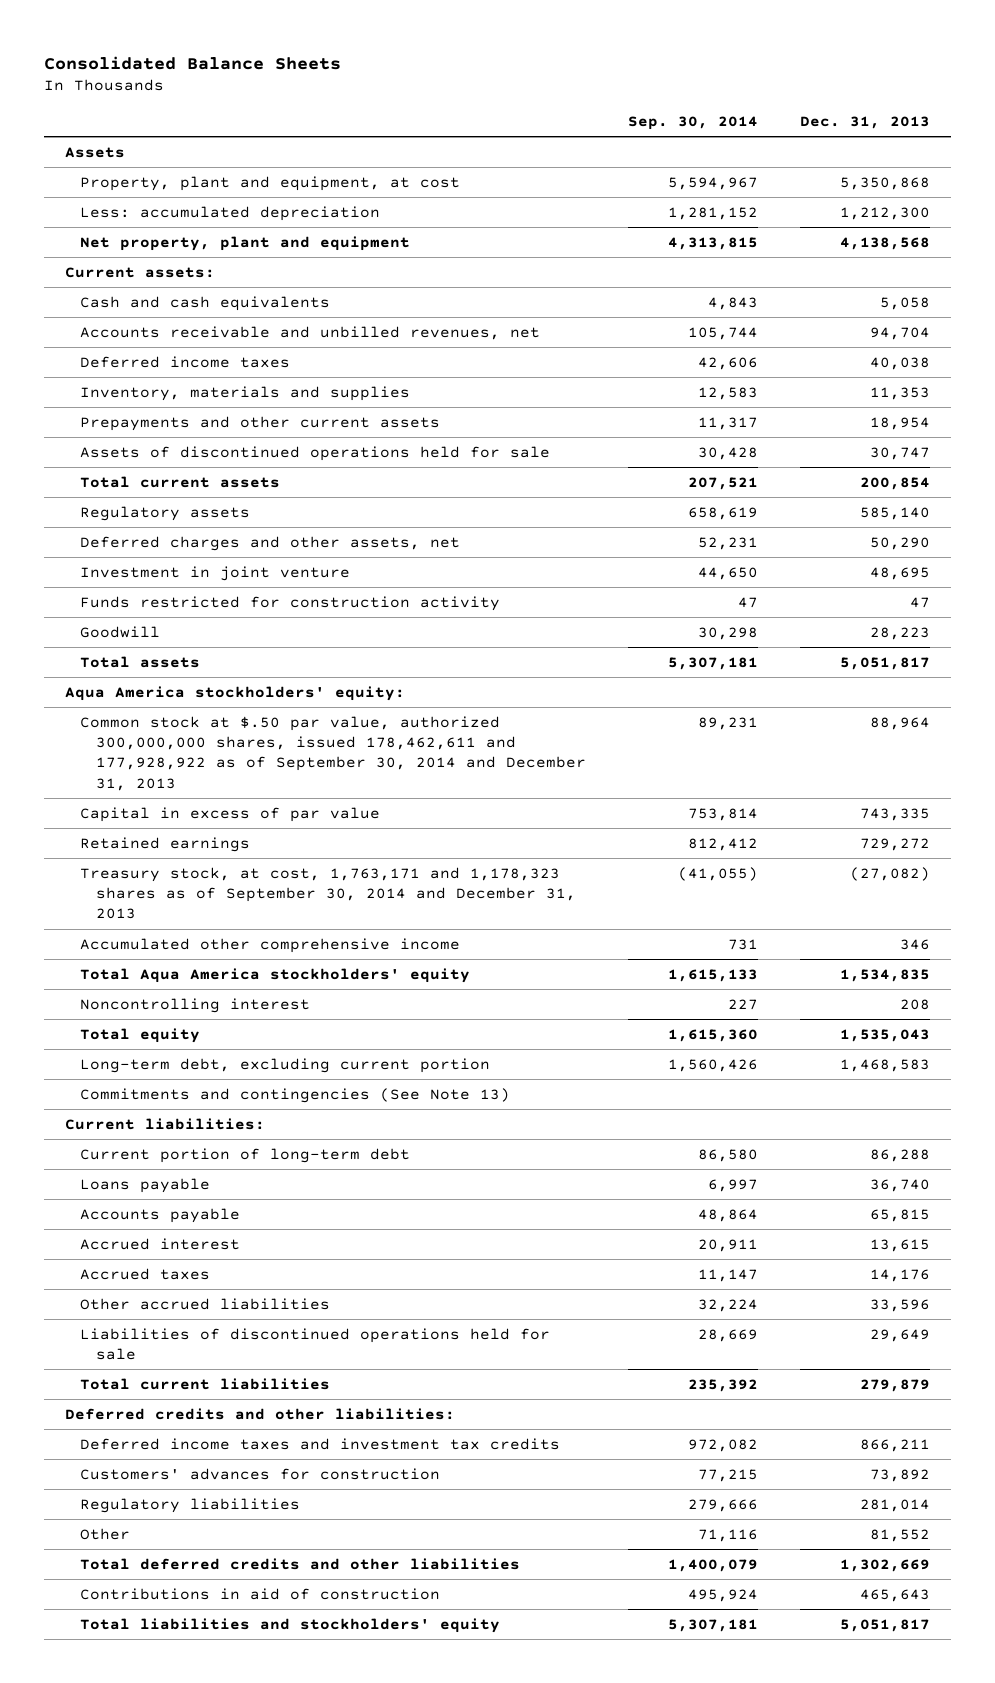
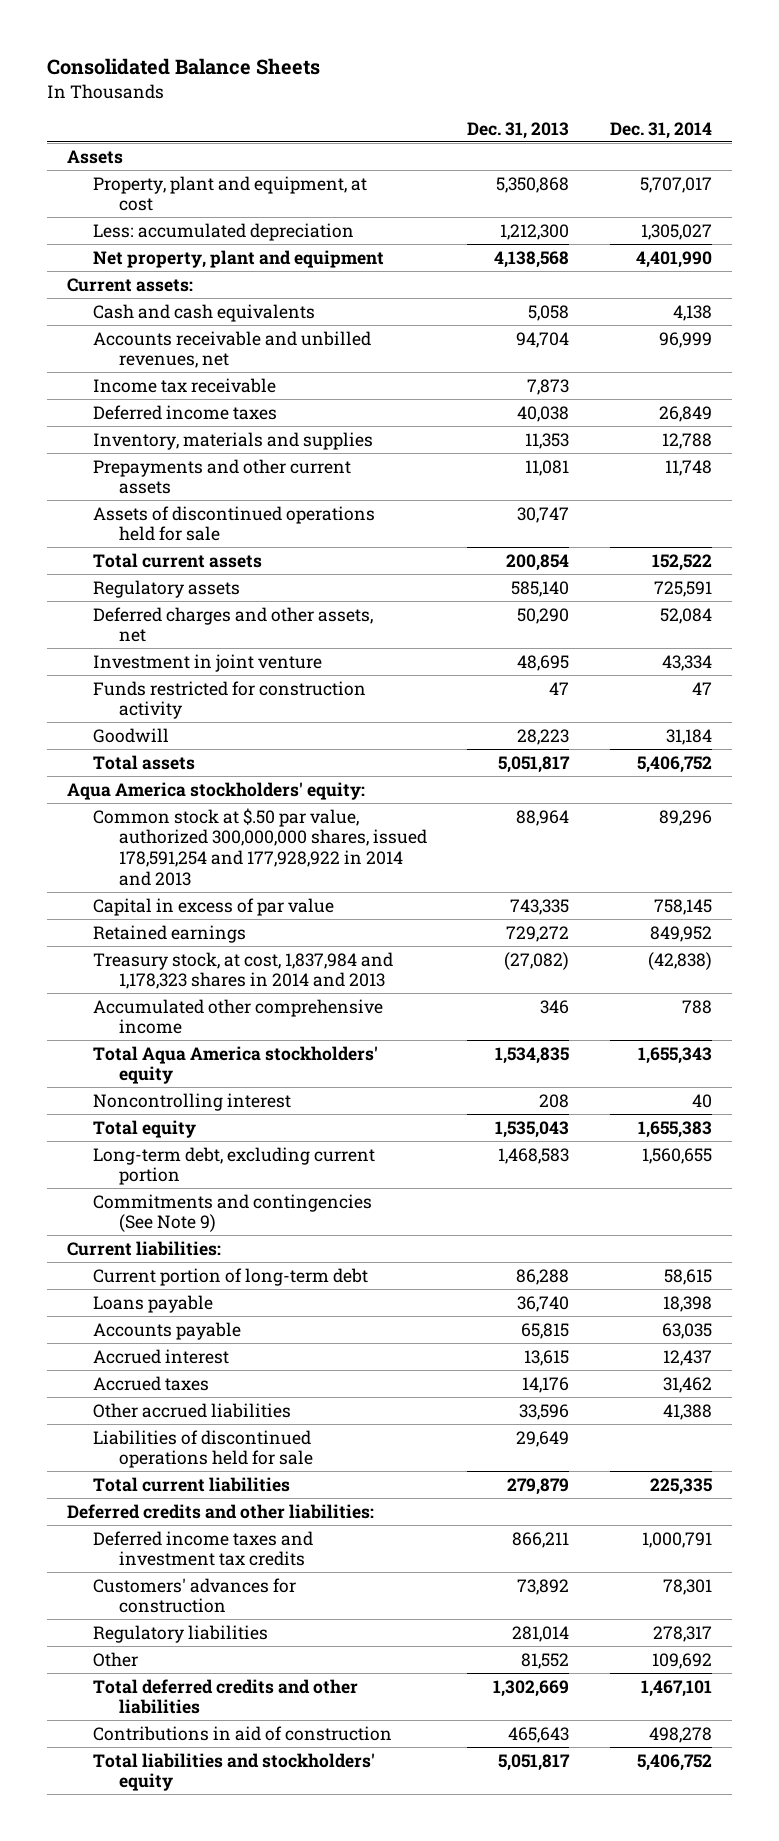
- | Sep. 30, 2014 | Dec. 31, 2013
+ | Dec. 31, 2013 | Dec. 31, 2014
+ Income tax receivable | 7,873 |
- Prepayments and other current assets | 11,317 | 18,954
+ Prepayments and other current assets | 11,081 | 11,748
- Common stock at $.50 par value, authorized 300,000,000 shares, issued 178,462,611 and 177,928,922 as of September 30, 2014 and December 31, 2013 | 89,231 | 88,964
+ Common stock at $.50 par value, authorized 300,000,000 shares, issued 178,591,254 and 177,928,922 in 2014 and 2013 | 88,964 | 89,296
- Treasury stock, at cost, 1,763,171 and 1,178,323 shares as of September 30, 2014 and December 31, 2013 | (41,055) | (27,082)
+ Treasury stock, at cost, 1,837,984 and 1,178,323 shares in 2014 and 2013 | (27,082) | (42,838)
- Commitments and contingencies (See Note 13)
+ Commitments and contingencies (See Note 9)

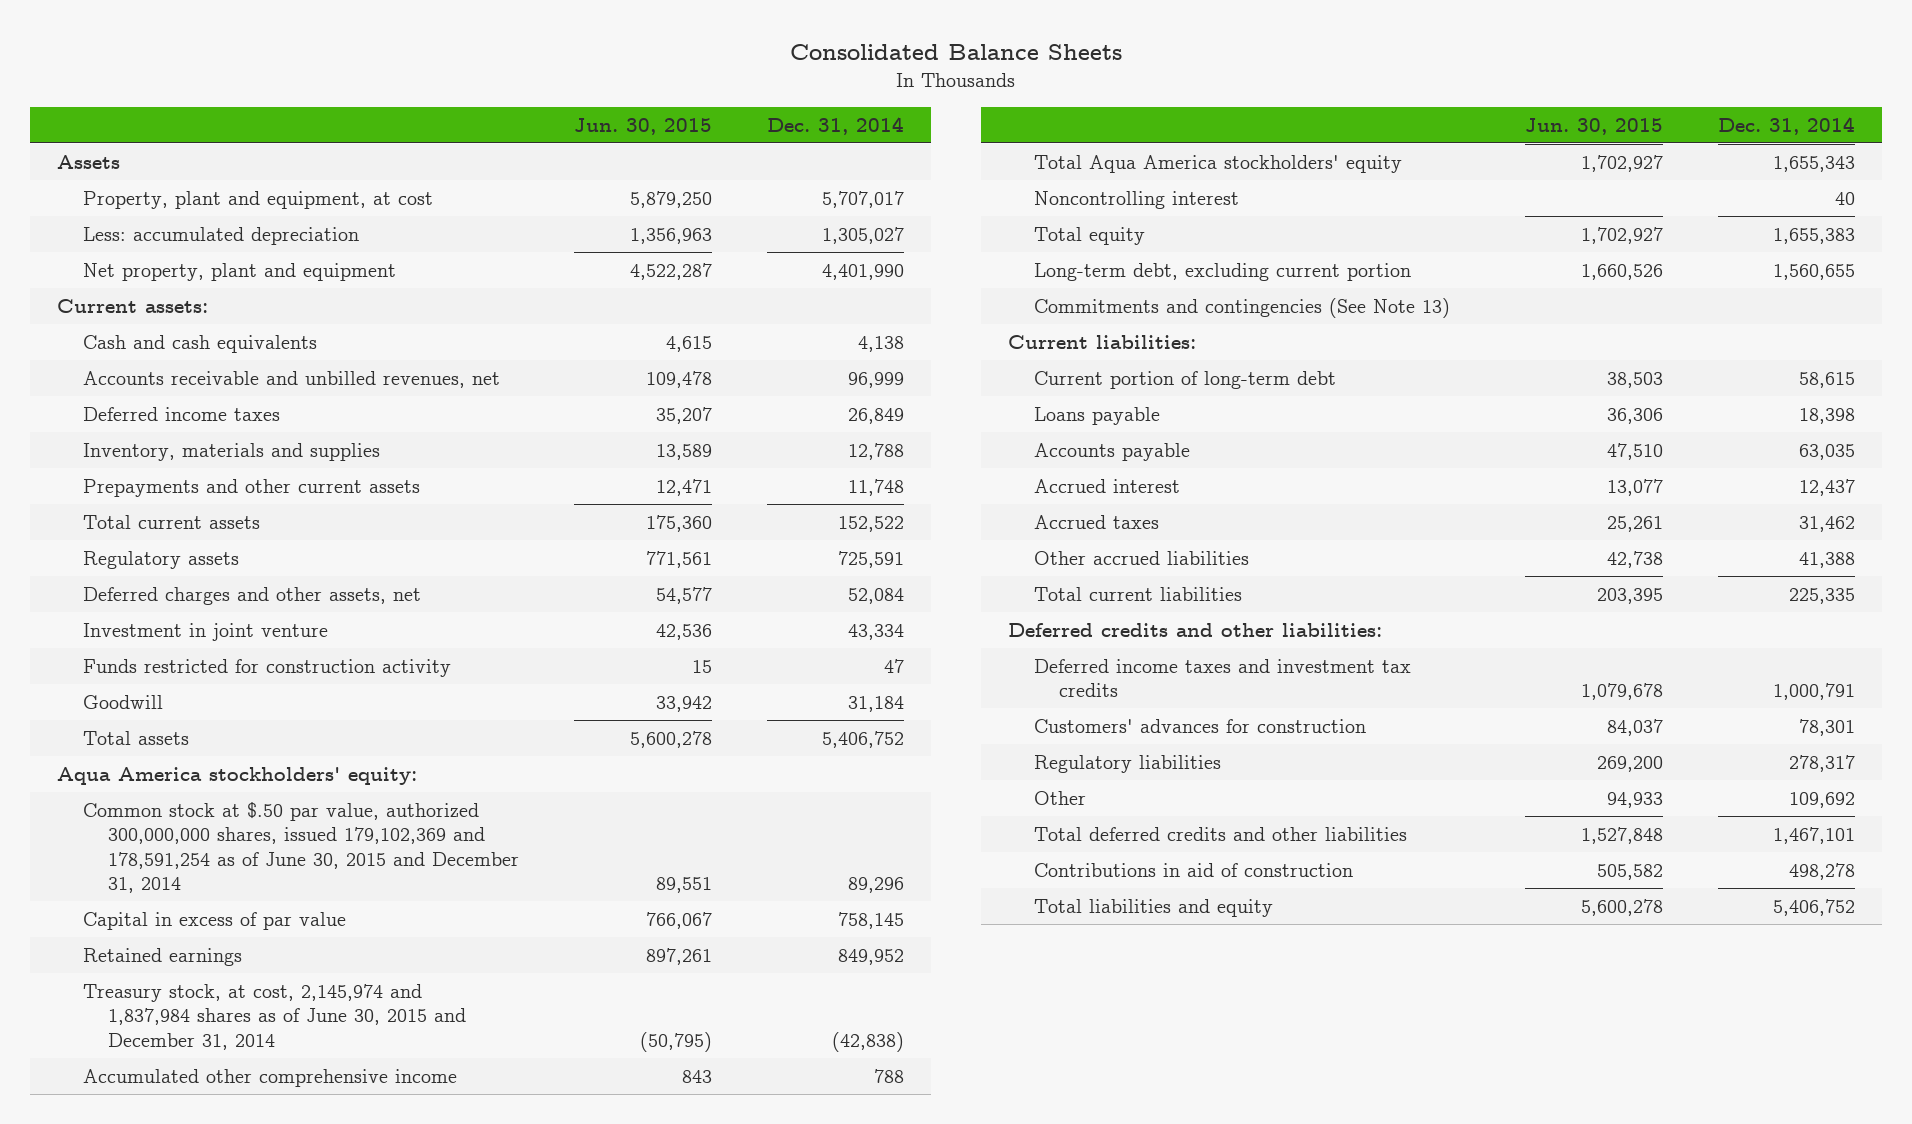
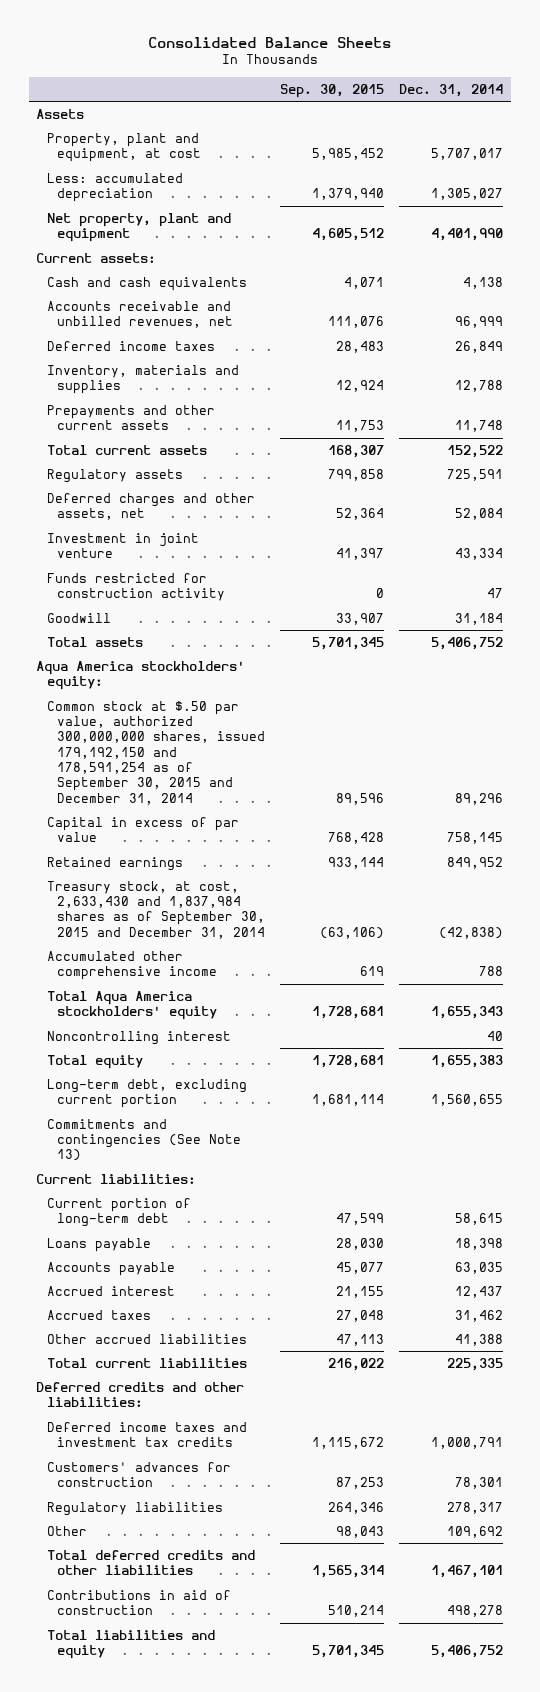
- | Jun. 30, 2015 | Dec. 31, 2014
+ | Sep. 30, 2015 | Dec. 31, 2014
- Common stock at $.50 par value, authorized 300,000,000 shares, issued 179,102,369 and 178,591,254 as of June 30, 2015 and December 31, 2014 | 89,551 | 89,296
+ Common stock at $.50 par value, authorized 300,000,000 shares, issued 179,192,150 and 178,591,254 as of September 30, 2015 and December 31, 2014 | 89,596 | 89,296
- Treasury stock, at cost, 2,145,974 and 1,837,984 shares as of June 30, 2015 and December 31, 2014 | (50,795) | (42,838)
+ Treasury stock, at cost, 2,633,430 and 1,837,984 shares as of September 30, 2015 and December 31, 2014 | (63,106) | (42,838)

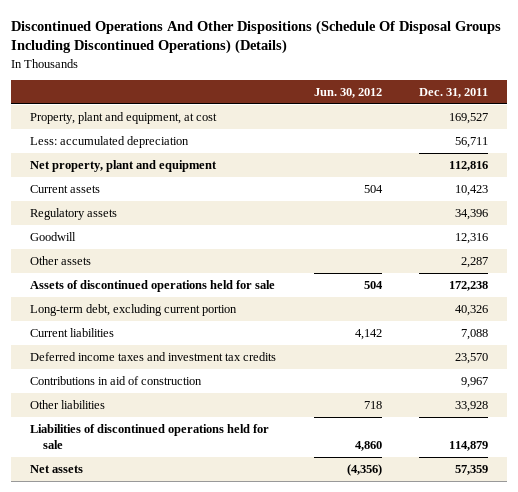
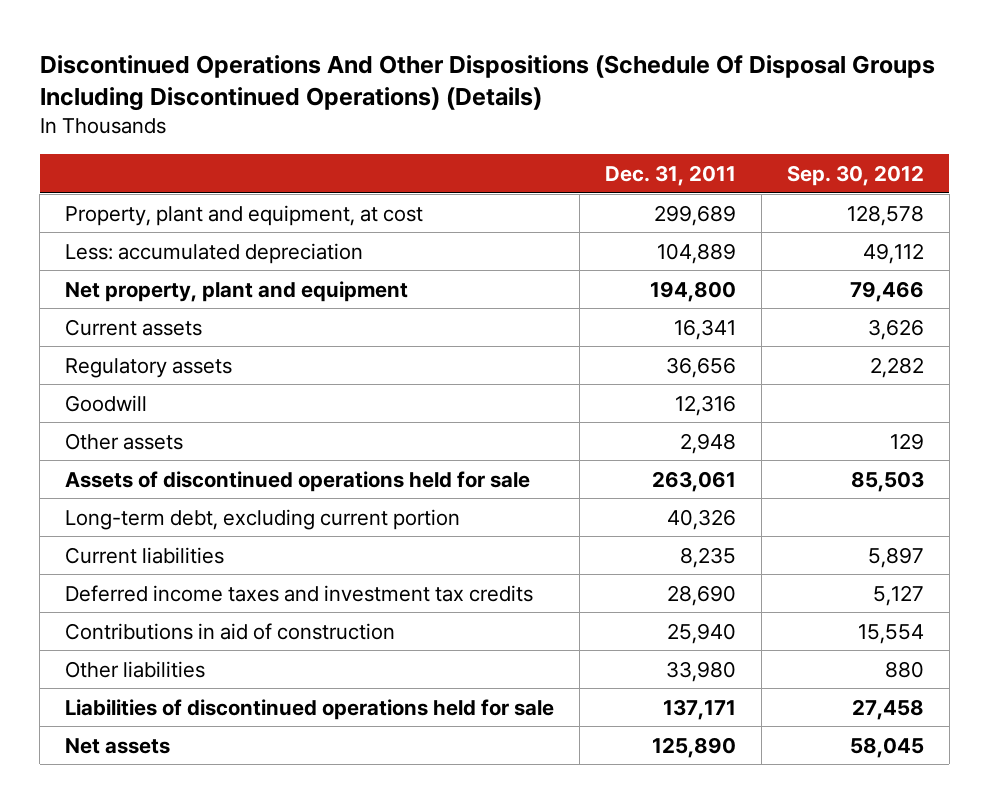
- | Jun. 30, 2012 | Dec. 31, 2011
+ | Dec. 31, 2011 | Sep. 30, 2012
- Property, plant and equipment, at cost | | 169,527
- Less: accumulated depreciation | | 56,711
- Net property, plant and equipment | | 112,816
- Current assets | 504 | 10,423
- Regulatory assets | | 34,396
+ Property, plant and equipment, at cost | 299,689 | 128,578
+ Less: accumulated depreciation | 104,889 | 49,112
+ Net property, plant and equipment | 194,800 | 79,466
+ Current assets | 16,341 | 3,626
+ Regulatory assets | 36,656 | 2,282
- Other assets | | 2,287
- Assets of discontinued operations held for sale | 504 | 172,238
+ Other assets | 2,948 | 129
+ Assets of discontinued operations held for sale | 263,061 | 85,503
- Current liabilities | 4,142 | 7,088
- Deferred income taxes and investment tax credits | | 23,570
- Contributions in aid of construction | | 9,967
- Other liabilities | 718 | 33,928
- Liabilities of discontinued operations held for sale | 4,860 | 114,879
- Net assets | (4,356) | 57,359
+ Current liabilities | 8,235 | 5,897
+ Deferred income taxes and investment tax credits | 28,690 | 5,127
+ Contributions in aid of construction | 25,940 | 15,554
+ Other liabilities | 33,980 | 880
+ Liabilities of discontinued operations held for sale | 137,171 | 27,458
+ Net assets | 125,890 | 58,045

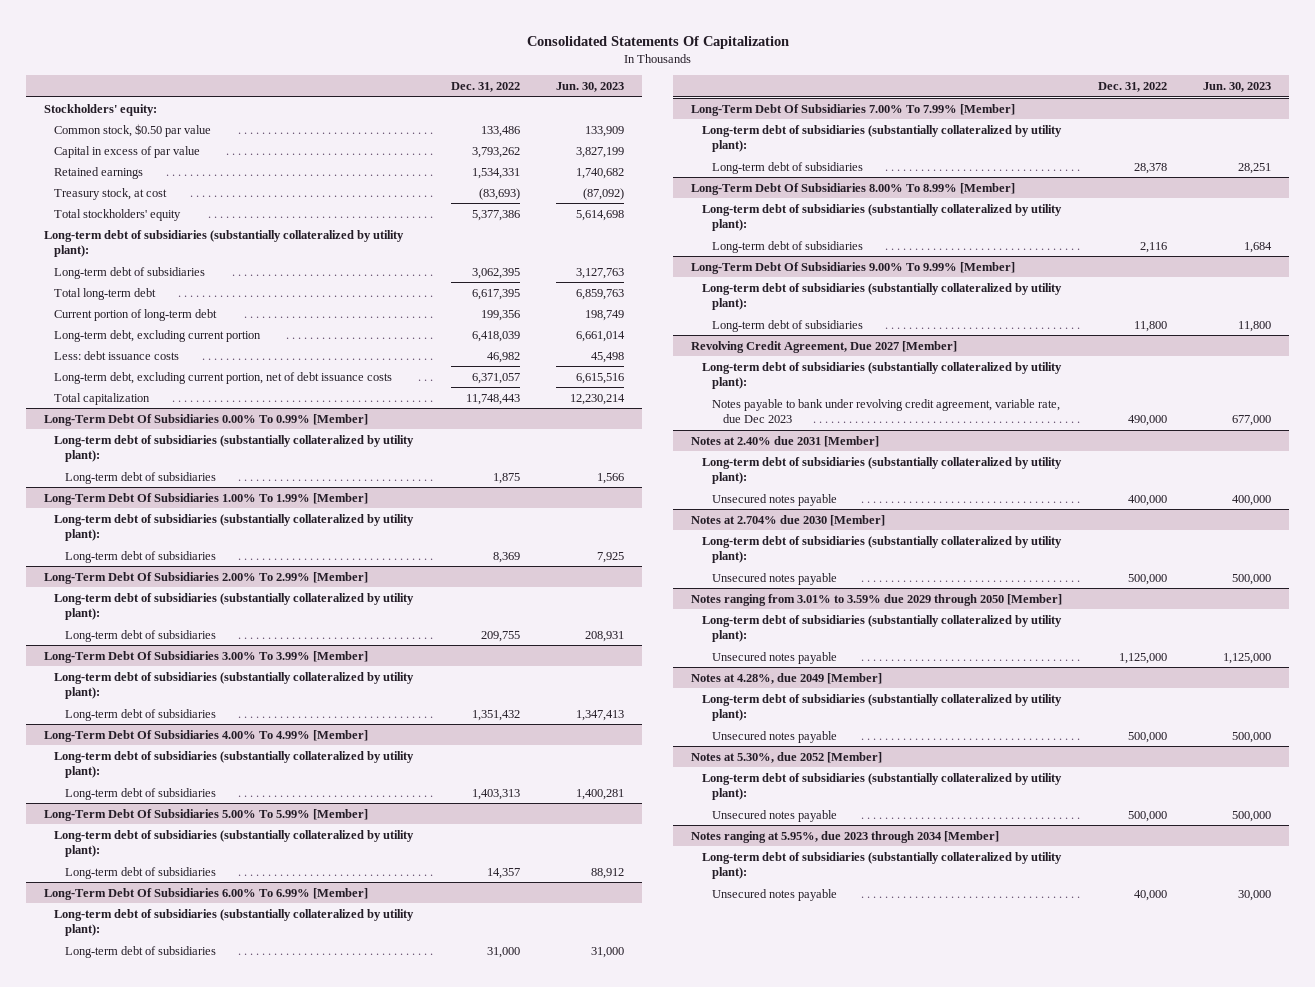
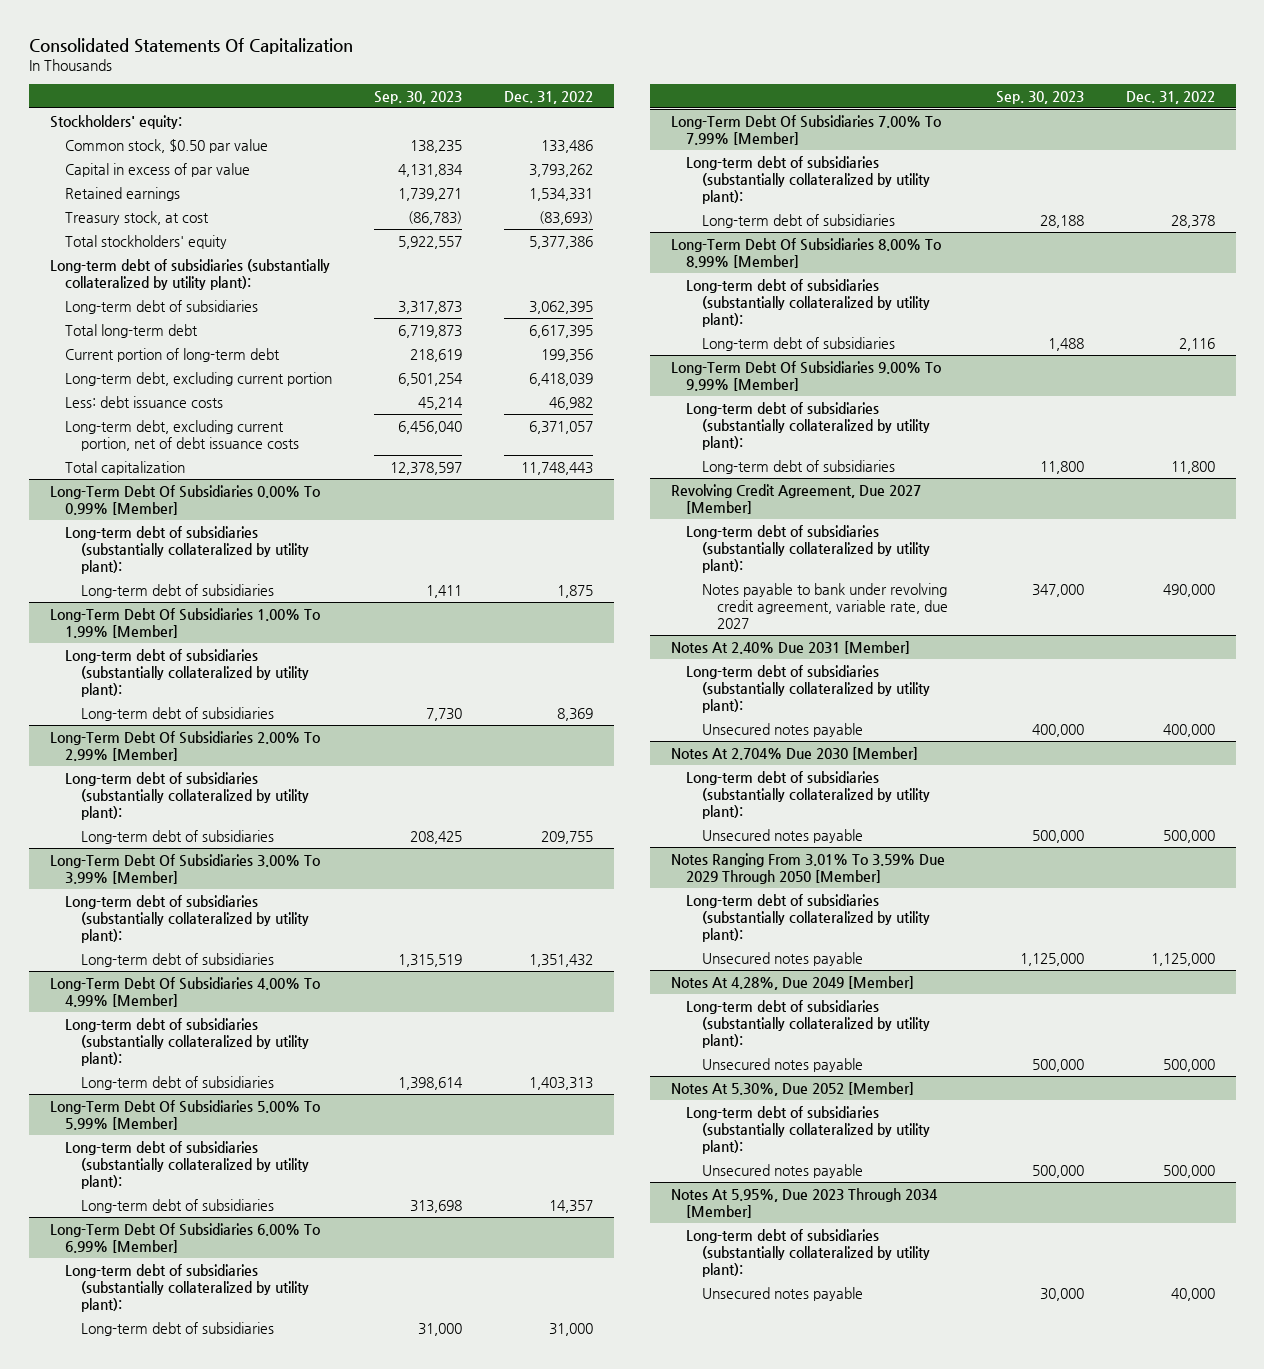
- | Dec. 31, 2022 | Jun. 30, 2023
+ | Sep. 30, 2023 | Dec. 31, 2022
@ Revolving Credit Agreement, Due 2027 [Member]
- Notes payable to bank under revolving credit agreement, variable rate, due Dec 2023 | 490,000 | 677,000
- Notes at 2.40% due 2031 [Member]
@ Revolving Credit Agreement, Due 2027 [Member]
+ Notes payable to bank under revolving credit agreement, variable rate, due 2027 | 347,000 | 490,000
+ Notes At 2.40% Due 2031 [Member]
- Notes at 2.704% due 2030 [Member]
+ Notes At 2.704% Due 2030 [Member]
- Notes ranging from 3.01% to 3.59% due 2029 through 2050 [Member]
+ Notes Ranging From 3.01% To 3.59% Due 2029 Through 2050 [Member]
- Notes at 4.28%, due 2049 [Member]
+ Notes At 4.28%, Due 2049 [Member]
- Notes at 5.30%, due 2052 [Member]
+ Notes At 5.30%, Due 2052 [Member]
- Notes ranging at 5.95%, due 2023 through 2034 [Member]
+ Notes At 5.95%, Due 2023 Through 2034 [Member]

